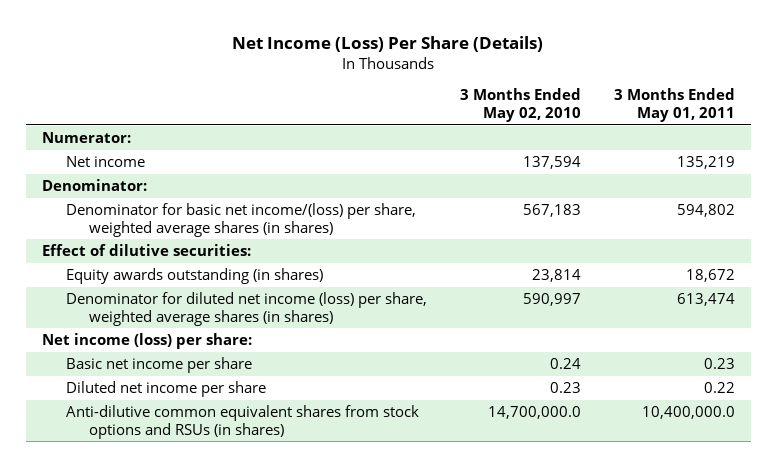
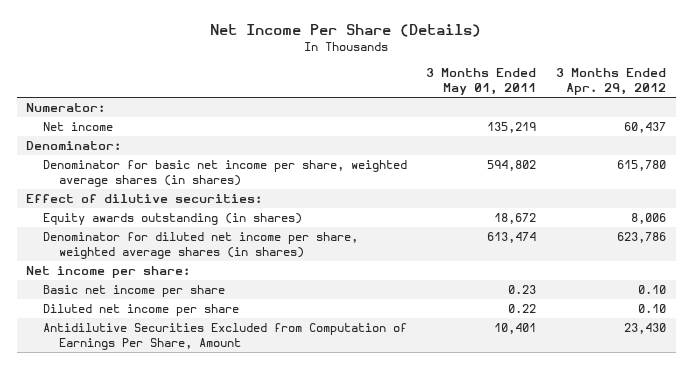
- Net Income (Loss) Per Share (Details)
+ Net Income Per Share (Details)
- | 3 Months Ended May 02, 2010 | 3 Months Ended May 01, 2011
+ | 3 Months Ended May 01, 2011 | 3 Months Ended Apr. 29, 2012
- Denominator for basic net income/(loss) per share, weighted average shares (in shares) | 567,183 | 594,802
+ Denominator for basic net income per share, weighted average shares (in shares) | 594,802 | 615,780
- Denominator for diluted net income (loss) per share, weighted average shares (in shares) | 590,997 | 613,474
- Net income (loss) per share:
+ Denominator for diluted net income per share, weighted average shares (in shares) | 613,474 | 623,786
+ Net income per share:
- Anti-dilutive common equivalent shares from stock options and RSUs (in shares) | 14,700,000.0 | 10,400,000.0
+ Antidilutive Securities Excluded from Computation of Earnings Per Share, Amount | 10,401 | 23,430

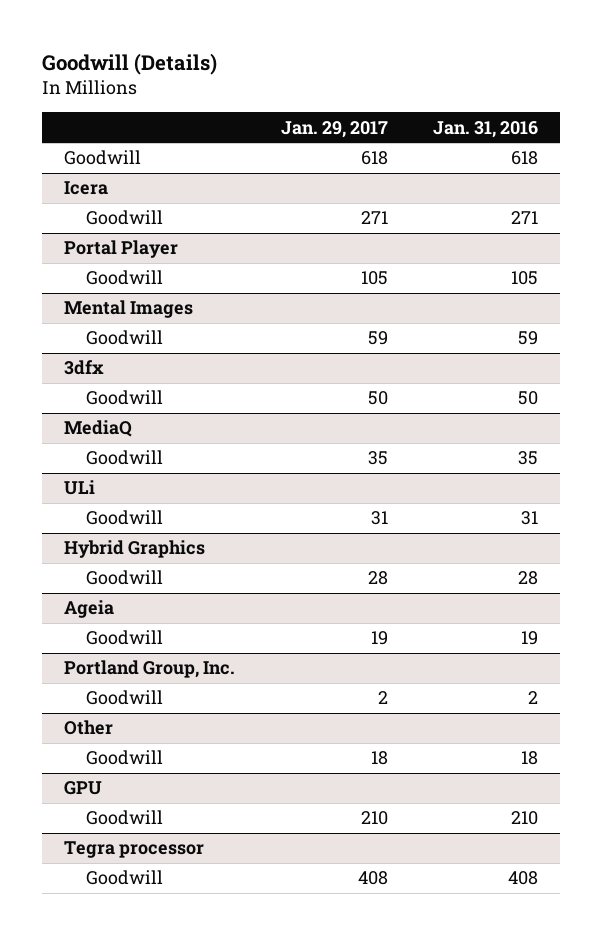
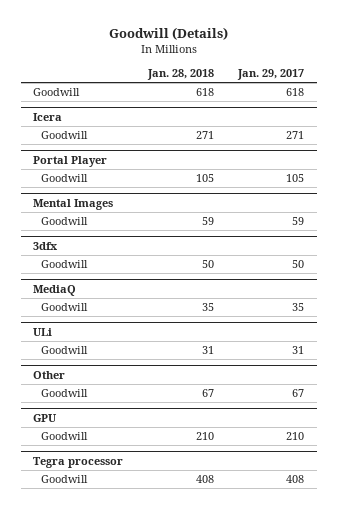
- | Jan. 29, 2017 | Jan. 31, 2016
+ | Jan. 28, 2018 | Jan. 29, 2017
- Hybrid Graphics
- Goodwill | 28 | 28
- Ageia
- Goodwill | 19 | 19
- Portland Group, Inc.
- Goodwill | 2 | 2
@ Other
- Goodwill | 18 | 18
+ Goodwill | 67 | 67

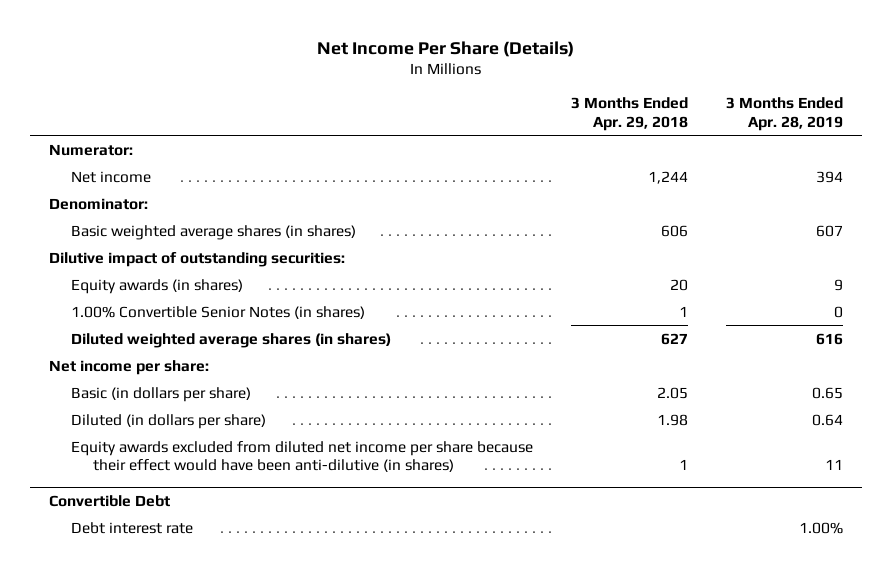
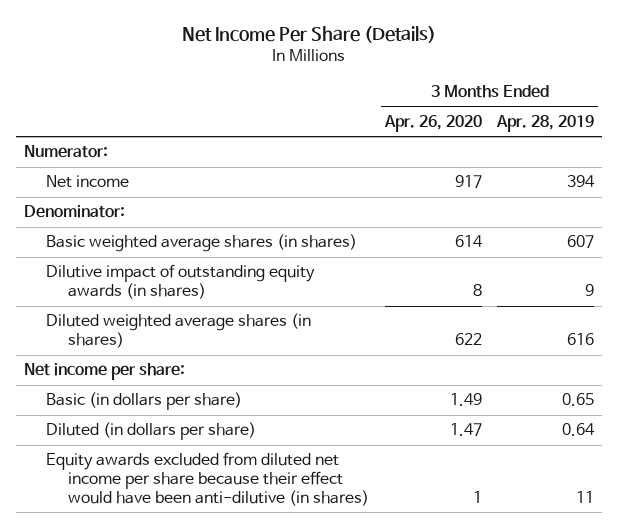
- | 3 Months Ended Apr. 29, 2018 | 3 Months Ended Apr. 28, 2019
+ | 3 Months Ended Apr. 26, 2020 | 3 Months Ended Apr. 28, 2019
- Dilutive impact of outstanding securities:
- Equity awards (in shares) | 20 | 9
- 1.00% Convertible Senior Notes (in shares) | 1 | 0
+ Dilutive impact of outstanding equity awards (in shares) | 8 | 9
- Convertible Debt
- Debt interest rate | | 1.00%

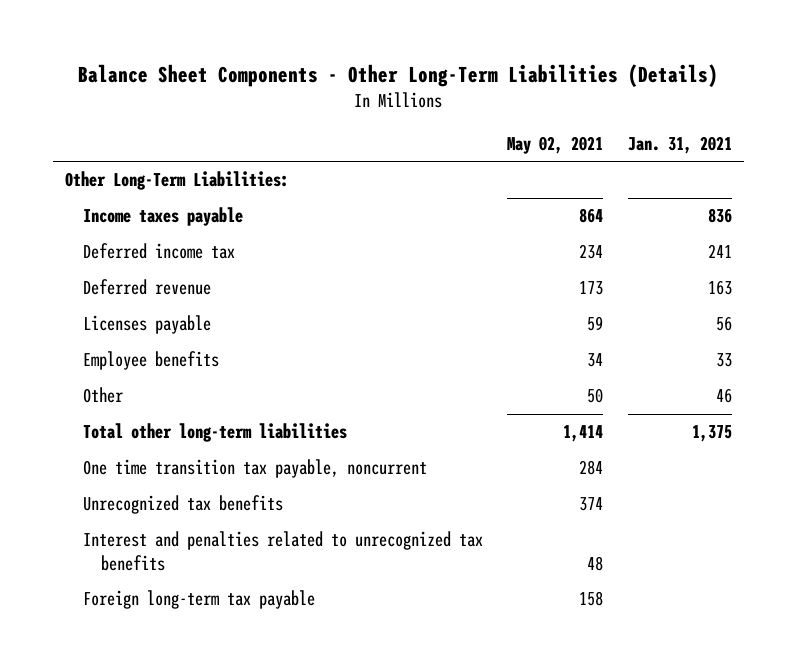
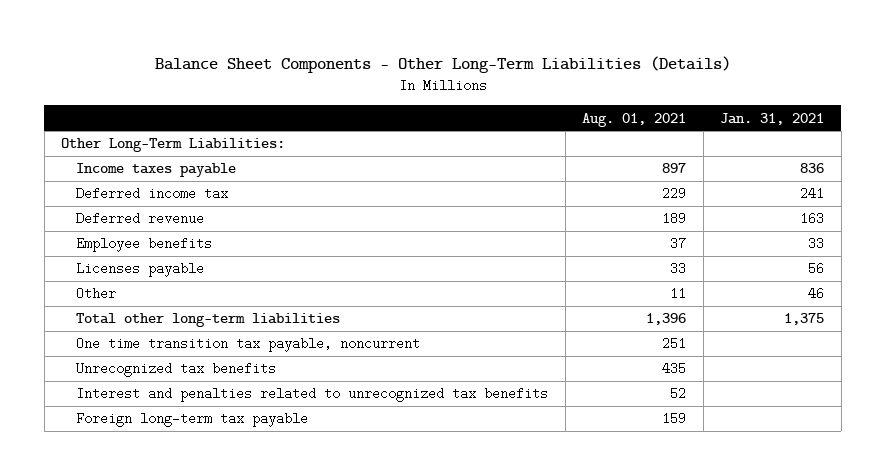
- | May 02, 2021 | Jan. 31, 2021
+ | Aug. 01, 2021 | Jan. 31, 2021
moved down: Licenses payable | 33 | 56

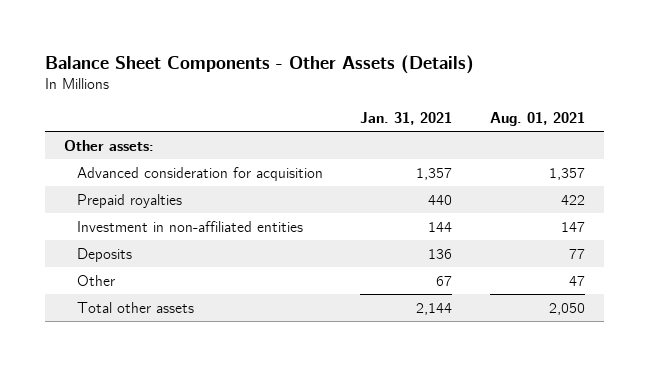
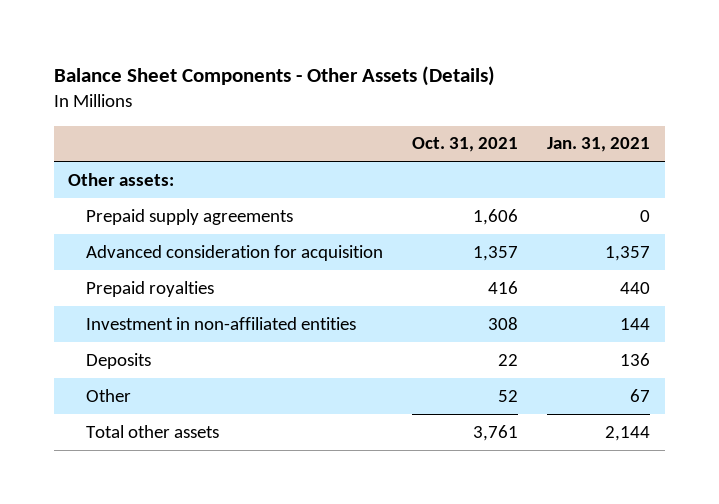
- | Jan. 31, 2021 | Aug. 01, 2021
+ | Oct. 31, 2021 | Jan. 31, 2021
+ Prepaid supply agreements | 1,606 | 0

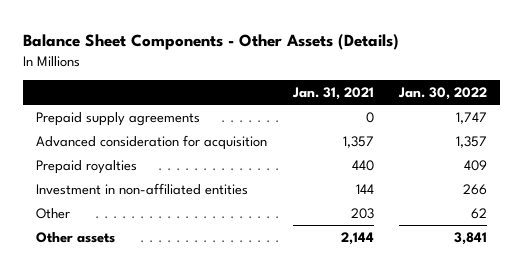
- | Oct. 31, 2021 | Jan. 31, 2021
+ | Jan. 31, 2021 | Jan. 30, 2022
- Other assets:
- Deposits | 22 | 136
- Other | 52 | 67
- Total other assets | 3,761 | 2,144
+ Other | 203 | 62
+ Other assets | 2,144 | 3,841

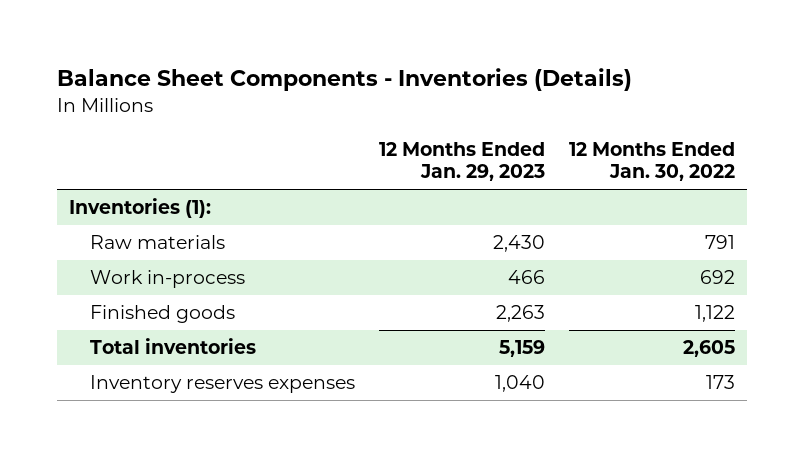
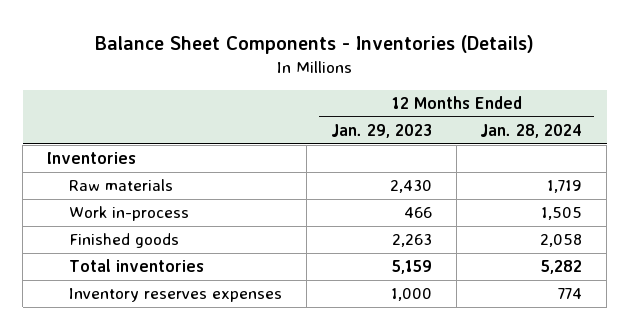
- | 12 Months Ended Jan. 29, 2023 | 12 Months Ended Jan. 30, 2022
+ | 12 Months Ended Jan. 29, 2023 | 12 Months Ended Jan. 28, 2024
- Inventories (1):
+ Inventories
- Inventory reserves expenses | 1,040 | 173
+ Inventory reserves expenses | 1,000 | 774

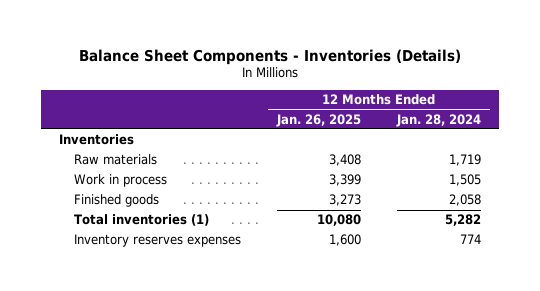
- | 12 Months Ended Jan. 29, 2023 | 12 Months Ended Jan. 28, 2024
+ | 12 Months Ended Jan. 26, 2025 | 12 Months Ended Jan. 28, 2024
- Work in-process | 466 | 1,505
+ Work in process | 3,399 | 1,505
- Total inventories | 5,159 | 5,282
+ Total inventories (1) | 10,080 | 5,282

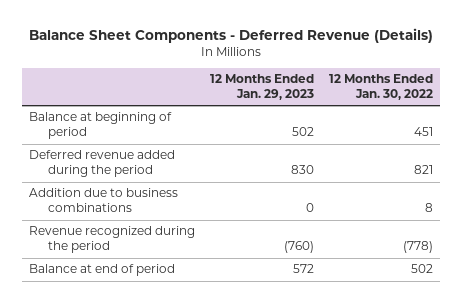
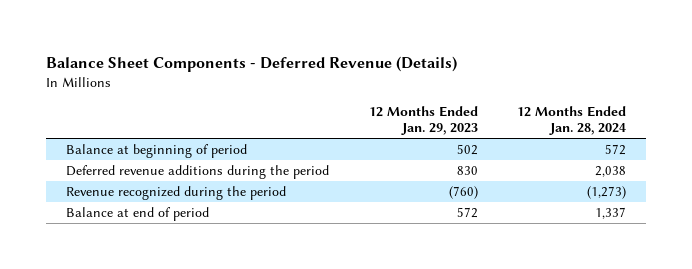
- | 12 Months Ended Jan. 29, 2023 | 12 Months Ended Jan. 30, 2022
+ | 12 Months Ended Jan. 29, 2023 | 12 Months Ended Jan. 28, 2024
- Deferred revenue added during the period | 830 | 821
- Addition due to business combinations | 0 | 8
+ Deferred revenue additions during the period | 830 | 2,038

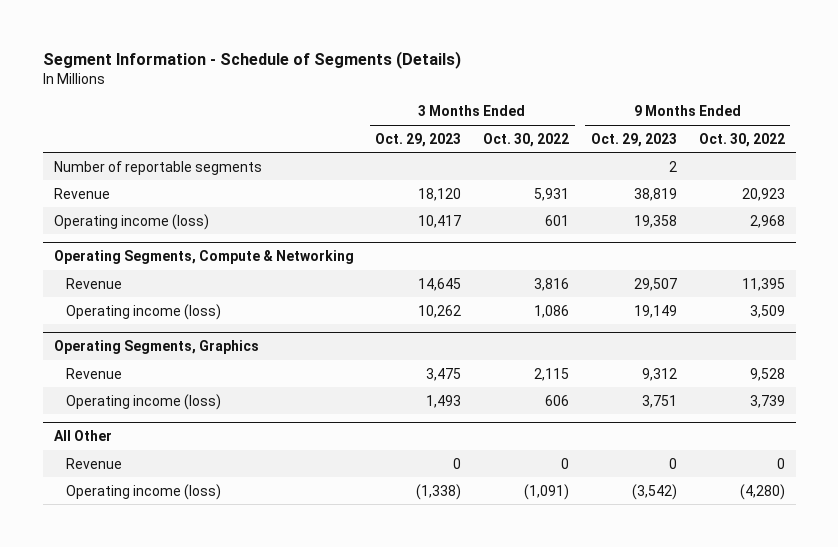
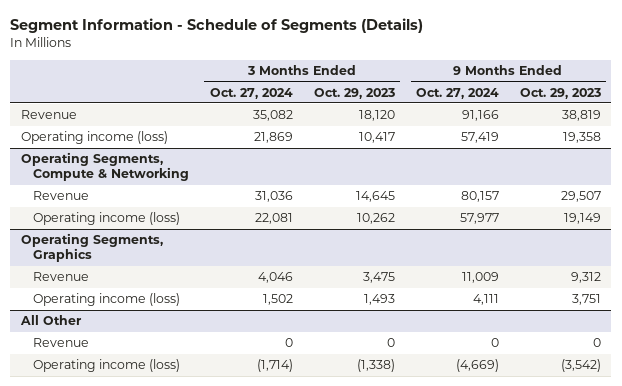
- | 3 Months Ended Oct. 29, 2023 | 3 Months Ended Oct. 30, 2022 | 9 Months Ended Oct. 29, 2023 | 9 Months Ended Oct. 30, 2022
+ | 3 Months Ended Oct. 27, 2024 | 3 Months Ended Oct. 29, 2023 | 9 Months Ended Oct. 27, 2024 | 9 Months Ended Oct. 29, 2023
- Number of reportable segments | | | 2 |

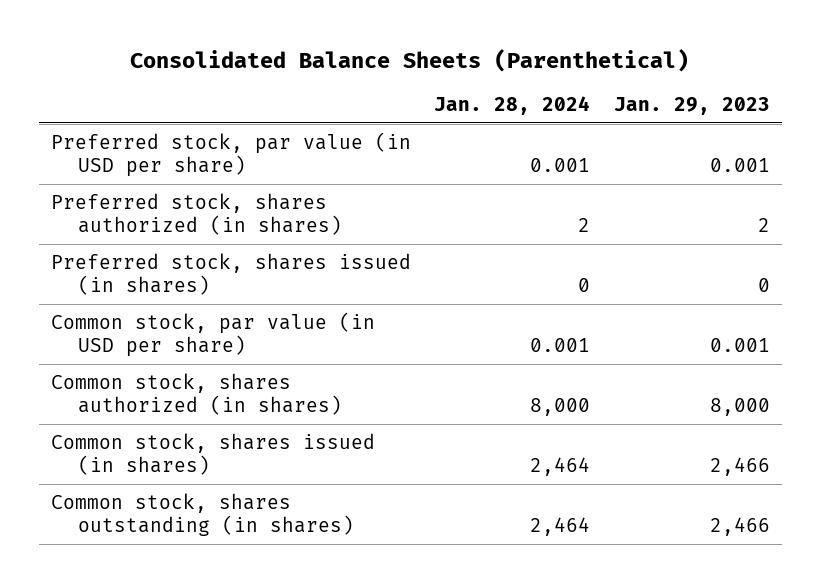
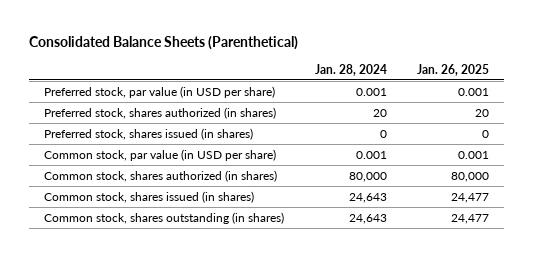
- | Jan. 28, 2024 | Jan. 29, 2023
+ | Jan. 28, 2024 | Jan. 26, 2025
- Preferred stock, shares authorized (in shares) | 2 | 2
+ Preferred stock, shares authorized (in shares) | 20 | 20
- Common stock, shares authorized (in shares) | 8,000 | 8,000
- Common stock, shares issued (in shares) | 2,464 | 2,466
- Common stock, shares outstanding (in shares) | 2,464 | 2,466
+ Common stock, shares authorized (in shares) | 80,000 | 80,000
+ Common stock, shares issued (in shares) | 24,643 | 24,477
+ Common stock, shares outstanding (in shares) | 24,643 | 24,477

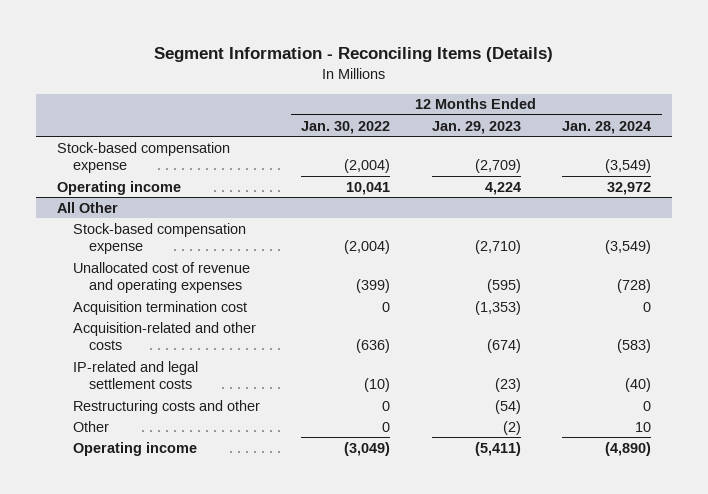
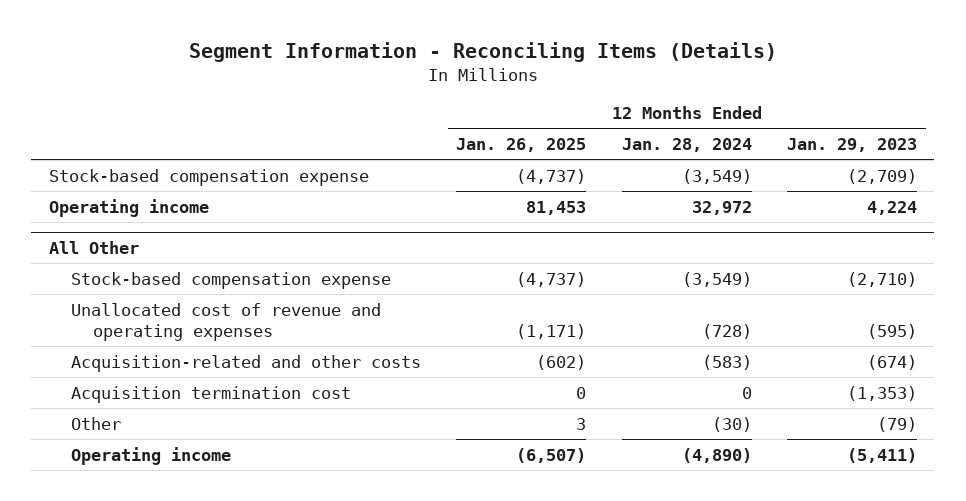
- | 12 Months Ended Jan. 30, 2022 | 12 Months Ended Jan. 29, 2023 | 12 Months Ended Jan. 28, 2024
+ | 12 Months Ended Jan. 26, 2025 | 12 Months Ended Jan. 28, 2024 | 12 Months Ended Jan. 29, 2023
@ All Other
- IP-related and legal settlement costs | (10) | (23) | (40)
- Restructuring costs and other | 0 | (54) | 0
- Other | 0 | (2) | 10
moved down: Acquisition termination cost | 0 | 0 | (1,353)
+ Other | 3 | (30) | (79)

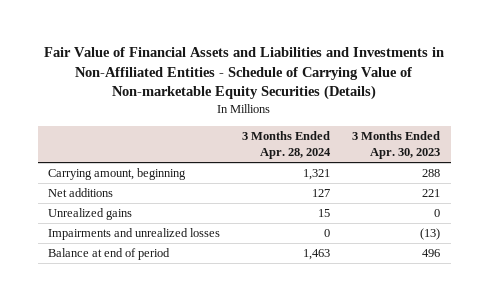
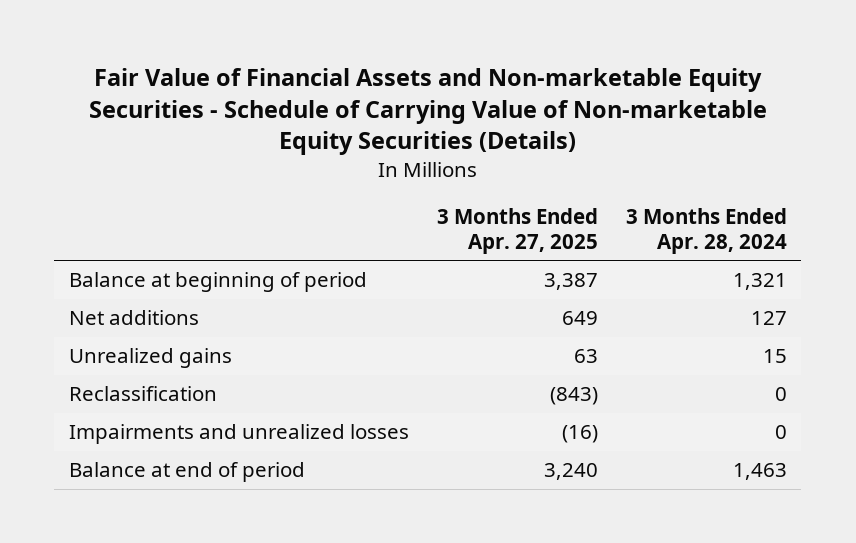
- Fair Value of Financial Assets and Liabilities and Investments in Non-Affiliated Entities - Schedule of Carrying Value of Non-marketable Equity Securities (Details)
+ Fair Value of Financial Assets and Non-marketable Equity Securities - Schedule of Carrying Value of Non-marketable Equity Securities (Details)
- | 3 Months Ended Apr. 28, 2024 | 3 Months Ended Apr. 30, 2023
+ | 3 Months Ended Apr. 27, 2025 | 3 Months Ended Apr. 28, 2024
- Carrying amount, beginning | 1,321 | 288
+ Balance at beginning of period | 3,387 | 1,321
+ Reclassification | (843) | 0

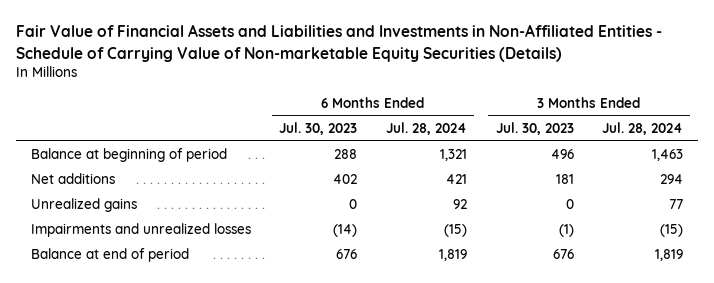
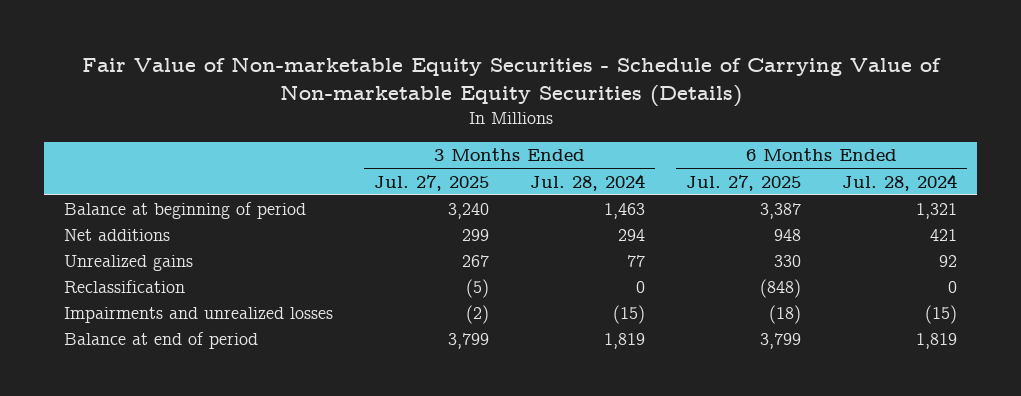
- Fair Value of Financial Assets and Liabilities and Investments in Non-Affiliated Entities - Schedule of Carrying Value of Non-marketable Equity Securities (Details)
+ Fair Value of Non-marketable Equity Securities - Schedule of Carrying Value of Non-marketable Equity Securities (Details)
- | 6 Months Ended Jul. 30, 2023 | 6 Months Ended Jul. 28, 2024 | 3 Months Ended Jul. 30, 2023 | 3 Months Ended Jul. 28, 2024
+ | 3 Months Ended Jul. 27, 2025 | 3 Months Ended Jul. 28, 2024 | 6 Months Ended Jul. 27, 2025 | 6 Months Ended Jul. 28, 2024
+ Reclassification | (5) | 0 | (848) | 0

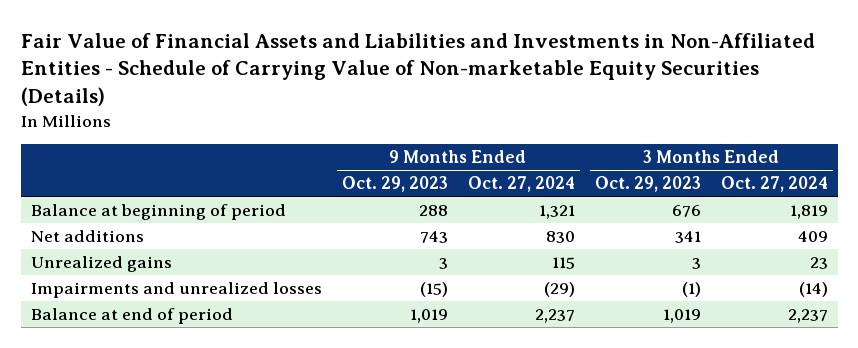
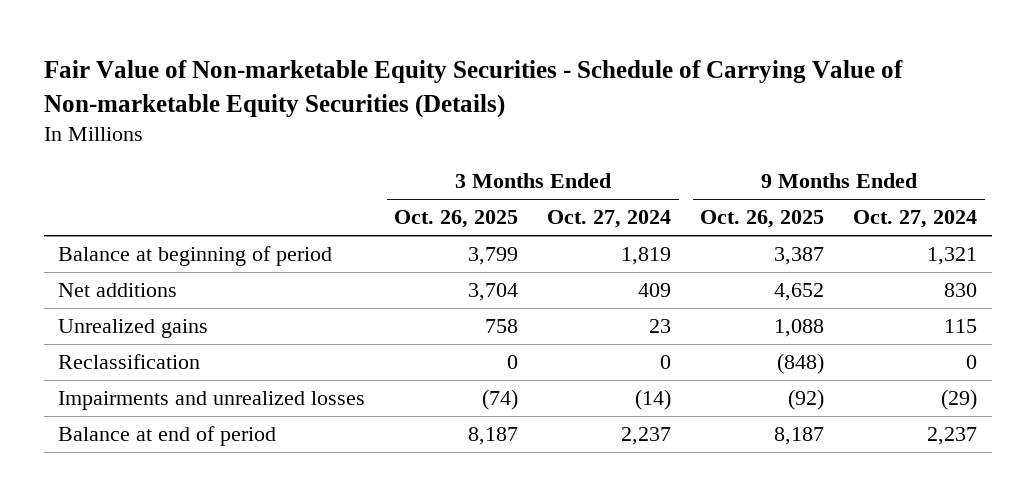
- Fair Value of Financial Assets and Liabilities and Investments in Non-Affiliated Entities - Schedule of Carrying Value of Non-marketable Equity Securities (Details)
+ Fair Value of Non-marketable Equity Securities - Schedule of Carrying Value of Non-marketable Equity Securities (Details)
- | 9 Months Ended Oct. 29, 2023 | 9 Months Ended Oct. 27, 2024 | 3 Months Ended Oct. 29, 2023 | 3 Months Ended Oct. 27, 2024
+ | 3 Months Ended Oct. 26, 2025 | 3 Months Ended Oct. 27, 2024 | 9 Months Ended Oct. 26, 2025 | 9 Months Ended Oct. 27, 2024
+ Reclassification | 0 | 0 | (848) | 0

